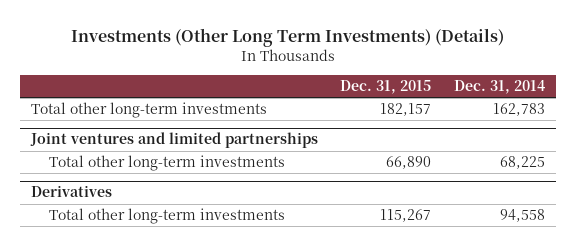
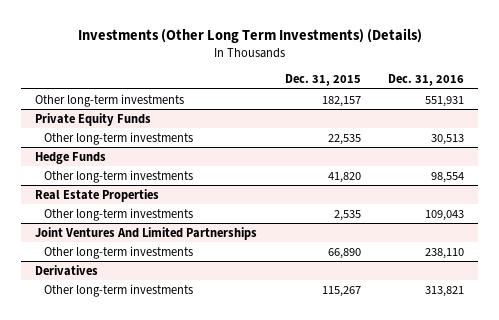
- | Dec. 31, 2015 | Dec. 31, 2014
+ | Dec. 31, 2015 | Dec. 31, 2016
- Total other long-term investments | 182,157 | 162,783
- Joint ventures and limited partnerships
- Total other long-term investments | 66,890 | 68,225
+ Other long-term investments | 182,157 | 551,931
+ Private Equity Funds
+ Other long-term investments | 22,535 | 30,513
+ Hedge Funds
+ Other long-term investments | 41,820 | 98,554
+ Real Estate Properties
+ Other long-term investments | 2,535 | 109,043
+ Joint Ventures And Limited Partnerships
+ Other long-term investments | 66,890 | 238,110
@ Derivatives
- Total other long-term investments | 115,267 | 94,558
+ Other long-term investments | 115,267 | 313,821

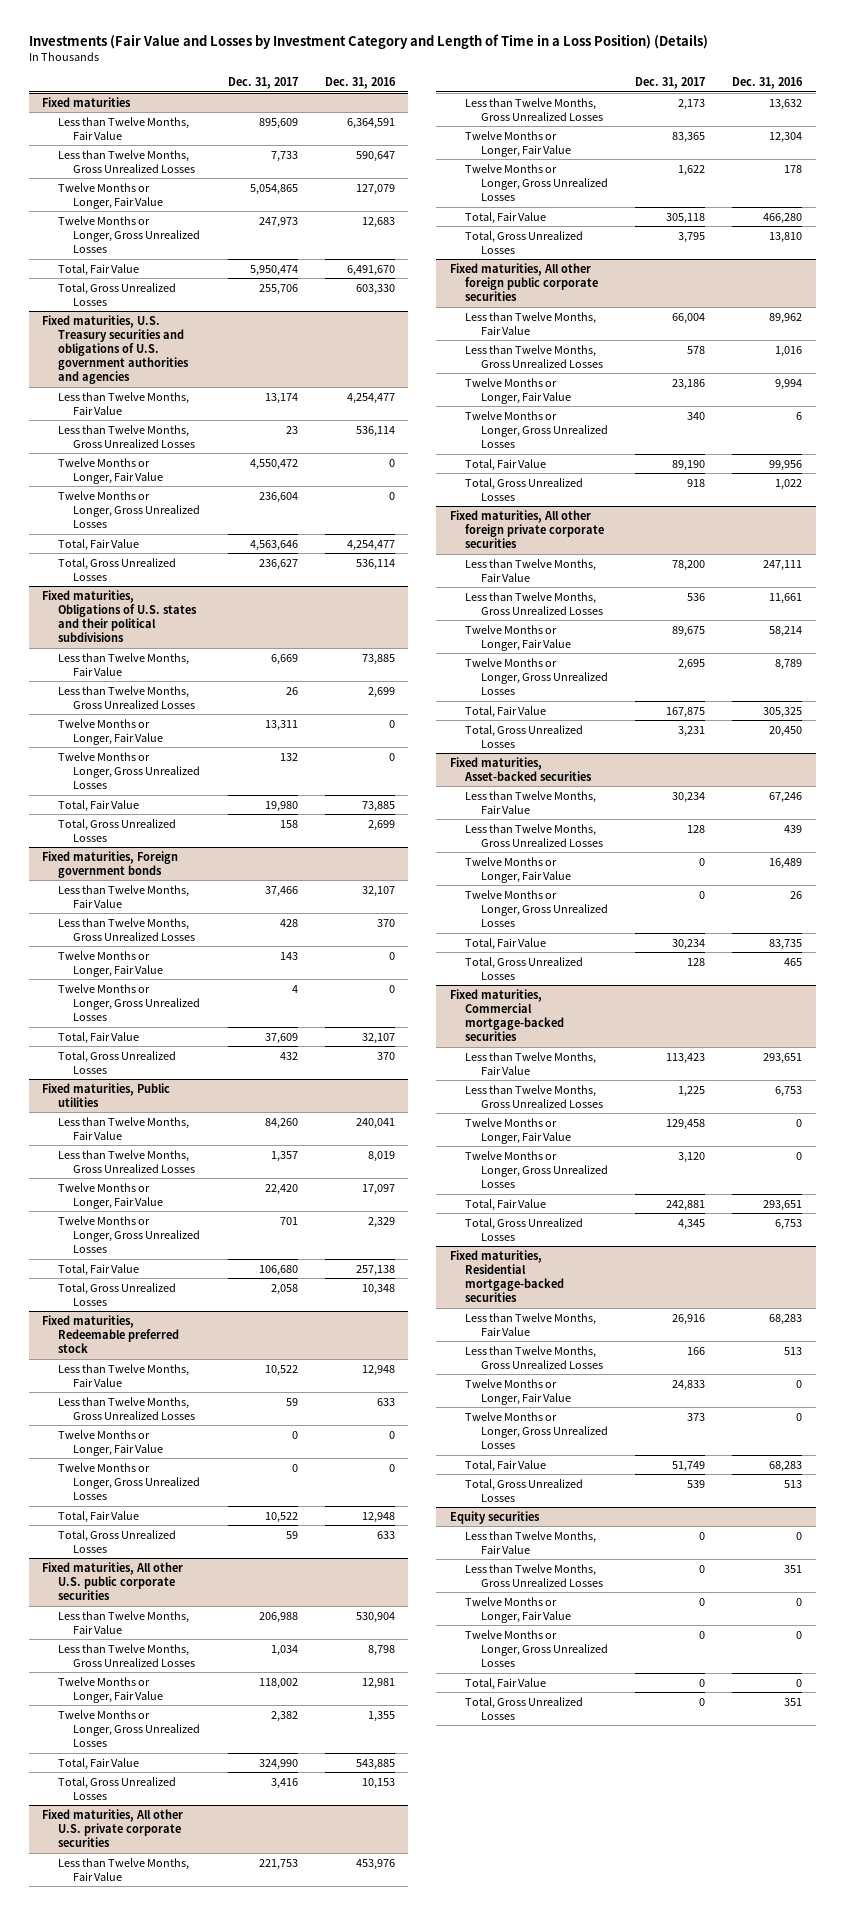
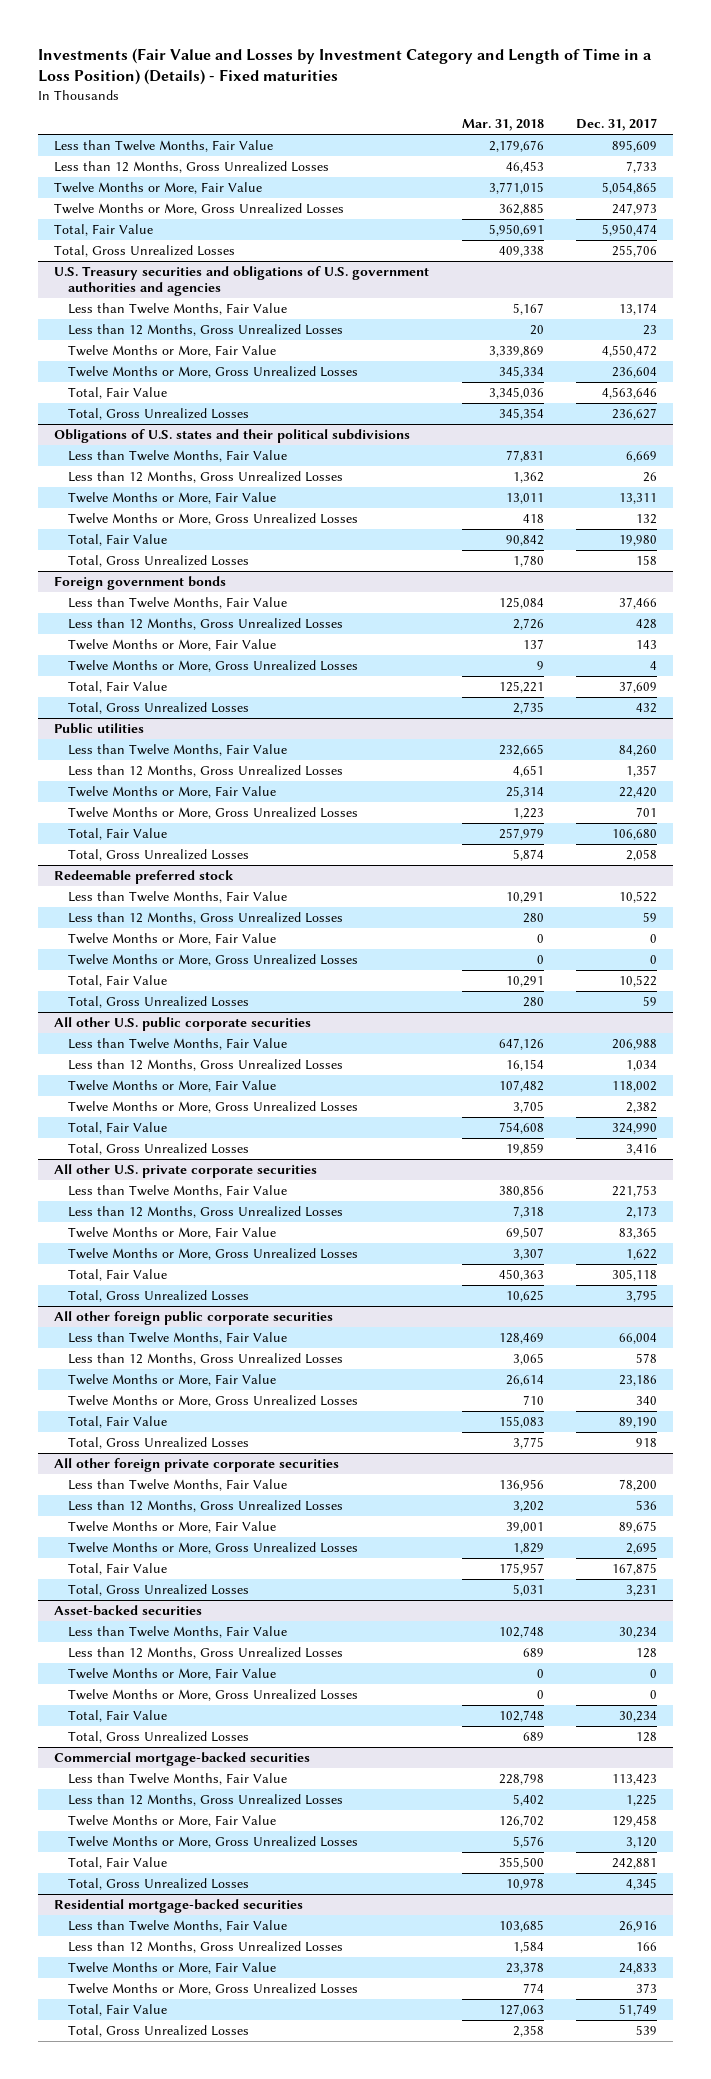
- Investments (Fair Value and Losses by Investment Category and Length of Time in a Loss Position) (Details)
+ Investments (Fair Value and Losses by Investment Category and Length of Time in a Loss Position) (Details) - Fixed maturities
- | Dec. 31, 2017 | Dec. 31, 2016
+ | Mar. 31, 2018 | Dec. 31, 2017
- Fixed maturities
- Less than Twelve Months, Gross Unrealized Losses | 7,733 | 590,647
- Twelve Months or Longer, Fair Value | 5,054,865 | 127,079
- Twelve Months or Longer, Gross Unrealized Losses | 247,973 | 12,683
+ Less than 12 Months, Gross Unrealized Losses | 46,453 | 7,733
+ Twelve Months or More, Fair Value | 3,771,015 | 5,054,865
+ Twelve Months or More, Gross Unrealized Losses | 362,885 | 247,973
- Fixed maturities, U.S. Treasury securities and obligations of U.S. government authorities and agencies
+ U.S. Treasury securities and obligations of U.S. government authorities and agencies
- Less than Twelve Months, Gross Unrealized Losses | 23 | 536,114
- Twelve Months or Longer, Fair Value | 4,550,472 | 0
- Twelve Months or Longer, Gross Unrealized Losses | 236,604 | 0
+ Less than 12 Months, Gross Unrealized Losses | 20 | 23
+ Twelve Months or More, Fair Value | 3,339,869 | 4,550,472
+ Twelve Months or More, Gross Unrealized Losses | 345,334 | 236,604
- Fixed maturities, Obligations of U.S. states and their political subdivisions
+ Obligations of U.S. states and their political subdivisions
- Less than Twelve Months, Gross Unrealized Losses | 26 | 2,699
- Twelve Months or Longer, Fair Value | 13,311 | 0
- Twelve Months or Longer, Gross Unrealized Losses | 132 | 0
+ Less than 12 Months, Gross Unrealized Losses | 1,362 | 26
+ Twelve Months or More, Fair Value | 13,011 | 13,311
+ Twelve Months or More, Gross Unrealized Losses | 418 | 132
- Fixed maturities, Foreign government bonds
+ Foreign government bonds
- Less than Twelve Months, Gross Unrealized Losses | 428 | 370
- Twelve Months or Longer, Fair Value | 143 | 0
- Twelve Months or Longer, Gross Unrealized Losses | 4 | 0
+ Less than 12 Months, Gross Unrealized Losses | 2,726 | 428
+ Twelve Months or More, Fair Value | 137 | 143
+ Twelve Months or More, Gross Unrealized Losses | 9 | 4
- Fixed maturities, Public utilities
+ Public utilities
- Less than Twelve Months, Gross Unrealized Losses | 1,357 | 8,019
- Twelve Months or Longer, Fair Value | 22,420 | 17,097
- Twelve Months or Longer, Gross Unrealized Losses | 701 | 2,329
+ Less than 12 Months, Gross Unrealized Losses | 4,651 | 1,357
+ Twelve Months or More, Fair Value | 25,314 | 22,420
+ Twelve Months or More, Gross Unrealized Losses | 1,223 | 701
- Fixed maturities, Redeemable preferred stock
+ Redeemable preferred stock
- Less than Twelve Months, Gross Unrealized Losses | 59 | 633
- Twelve Months or Longer, Fair Value | 0 | 0
- Twelve Months or Longer, Gross Unrealized Losses | 0 | 0
+ Less than 12 Months, Gross Unrealized Losses | 280 | 59
+ Twelve Months or More, Fair Value | 0 | 0
+ Twelve Months or More, Gross Unrealized Losses | 0 | 0
- Fixed maturities, All other U.S. public corporate securities
+ All other U.S. public corporate securities
- Less than Twelve Months, Gross Unrealized Losses | 1,034 | 8,798
- Twelve Months or Longer, Fair Value | 118,002 | 12,981
- Twelve Months or Longer, Gross Unrealized Losses | 2,382 | 1,355
+ Less than 12 Months, Gross Unrealized Losses | 16,154 | 1,034
+ Twelve Months or More, Fair Value | 107,482 | 118,002
+ Twelve Months or More, Gross Unrealized Losses | 3,705 | 2,382
- Fixed maturities, All other U.S. private corporate securities
+ All other U.S. private corporate securities
- Less than Twelve Months, Gross Unrealized Losses | 2,173 | 13,632
- Twelve Months or Longer, Fair Value | 83,365 | 12,304
- Twelve Months or Longer, Gross Unrealized Losses | 1,622 | 178
+ Less than 12 Months, Gross Unrealized Losses | 7,318 | 2,173
+ Twelve Months or More, Fair Value | 69,507 | 83,365
+ Twelve Months or More, Gross Unrealized Losses | 3,307 | 1,622
- Fixed maturities, All other foreign public corporate securities
+ All other foreign public corporate securities
- Less than Twelve Months, Gross Unrealized Losses | 578 | 1,016
- Twelve Months or Longer, Fair Value | 23,186 | 9,994
- Twelve Months or Longer, Gross Unrealized Losses | 340 | 6
+ Less than 12 Months, Gross Unrealized Losses | 3,065 | 578
+ Twelve Months or More, Fair Value | 26,614 | 23,186
+ Twelve Months or More, Gross Unrealized Losses | 710 | 340
- Fixed maturities, All other foreign private corporate securities
+ All other foreign private corporate securities
- Less than Twelve Months, Gross Unrealized Losses | 536 | 11,661
- Twelve Months or Longer, Fair Value | 89,675 | 58,214
- Twelve Months or Longer, Gross Unrealized Losses | 2,695 | 8,789
+ Less than 12 Months, Gross Unrealized Losses | 3,202 | 536
+ Twelve Months or More, Fair Value | 39,001 | 89,675
+ Twelve Months or More, Gross Unrealized Losses | 1,829 | 2,695
- Fixed maturities, Asset-backed securities
+ Asset-backed securities
- Less than Twelve Months, Gross Unrealized Losses | 128 | 439
- Twelve Months or Longer, Fair Value | 0 | 16,489
- Twelve Months or Longer, Gross Unrealized Losses | 0 | 26
+ Less than 12 Months, Gross Unrealized Losses | 689 | 128
+ Twelve Months or More, Fair Value | 0 | 0
+ Twelve Months or More, Gross Unrealized Losses | 0 | 0
- Fixed maturities, Commercial mortgage-backed securities
+ Commercial mortgage-backed securities
- Less than Twelve Months, Gross Unrealized Losses | 1,225 | 6,753
- Twelve Months or Longer, Fair Value | 129,458 | 0
- Twelve Months or Longer, Gross Unrealized Losses | 3,120 | 0
+ Less than 12 Months, Gross Unrealized Losses | 5,402 | 1,225
+ Twelve Months or More, Fair Value | 126,702 | 129,458
+ Twelve Months or More, Gross Unrealized Losses | 5,576 | 3,120
- Fixed maturities, Residential mortgage-backed securities
+ Residential mortgage-backed securities
- Less than Twelve Months, Gross Unrealized Losses | 166 | 513
- Twelve Months or Longer, Fair Value | 24,833 | 0
- Twelve Months or Longer, Gross Unrealized Losses | 373 | 0
+ Less than 12 Months, Gross Unrealized Losses | 1,584 | 166
+ Twelve Months or More, Fair Value | 23,378 | 24,833
+ Twelve Months or More, Gross Unrealized Losses | 774 | 373
- Equity securities
- Less than Twelve Months, Fair Value | 0 | 0
- Less than Twelve Months, Gross Unrealized Losses | 0 | 351
- Twelve Months or Longer, Fair Value | 0 | 0
- Twelve Months or Longer, Gross Unrealized Losses | 0 | 0
- Total, Fair Value | 0 | 0
- Total, Gross Unrealized Losses | 0 | 351

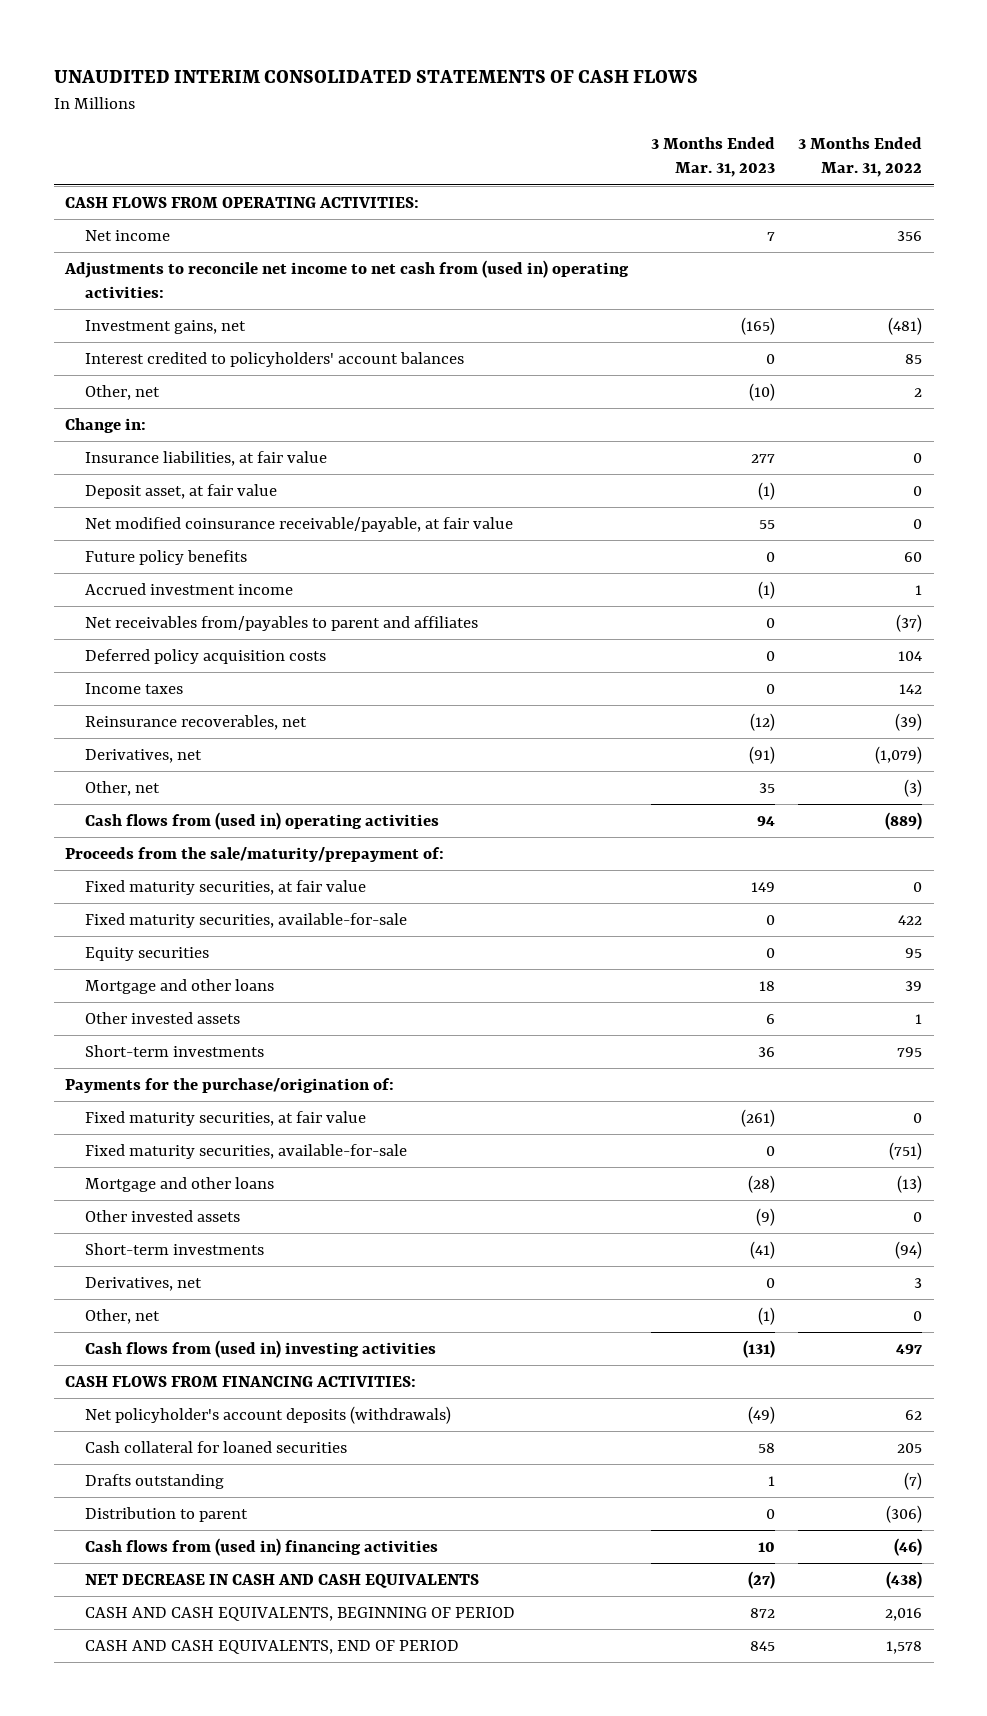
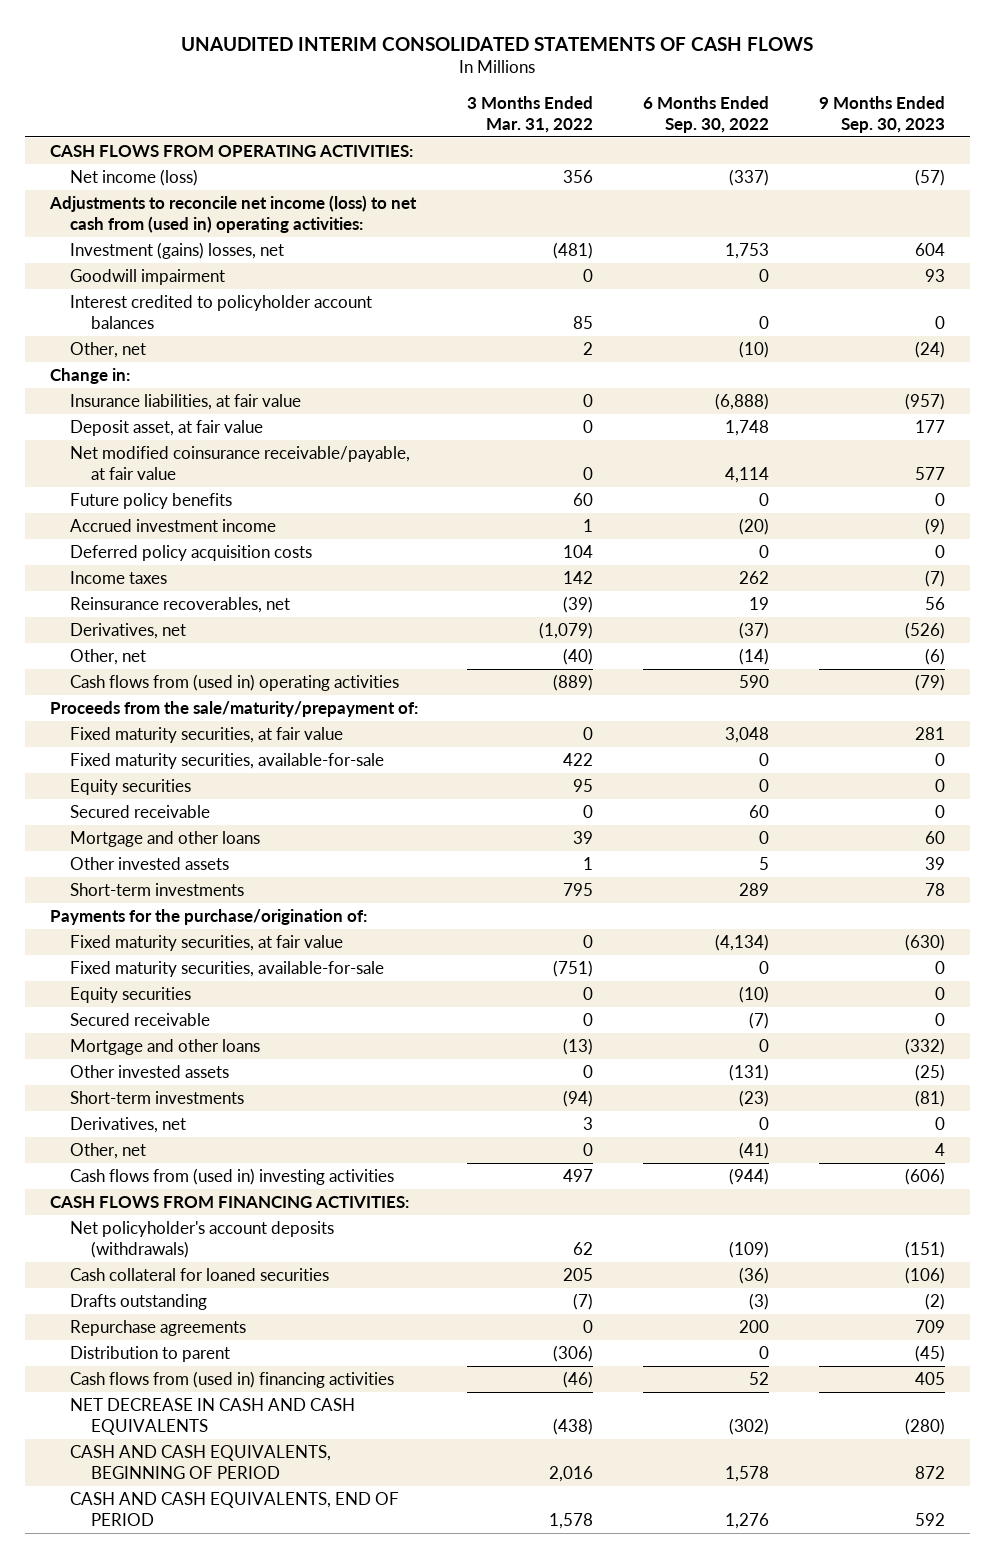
- | 3 Months Ended Mar. 31, 2023 | 3 Months Ended Mar. 31, 2022
+ | 3 Months Ended Mar. 31, 2022 | 6 Months Ended Sep. 30, 2022 | 9 Months Ended Sep. 30, 2023
- Net income | 7 | 356
- Adjustments to reconcile net income to net cash from (used in) operating activities:
- Investment gains, net | (165) | (481)
- Interest credited to policyholders' account balances | 0 | 85
+ Net income (loss) | 356 | (337) | (57)
+ Adjustments to reconcile net income (loss) to net cash from (used in) operating activities:
+ Investment (gains) losses, net | (481) | 1,753 | 604
+ Goodwill impairment | 0 | 0 | 93
+ Interest credited to policyholder account balances | 85 | 0 | 0
- Net receivables from/payables to parent and affiliates | 0 | (37)
- Other, net | 35 | (3)
+ Other, net | (40) | (14) | (6)
+ Secured receivable | 0 | 60 | 0
+ Equity securities | 0 | (10) | 0
+ Secured receivable | 0 | (7) | 0
+ Repurchase agreements | 0 | 200 | 709

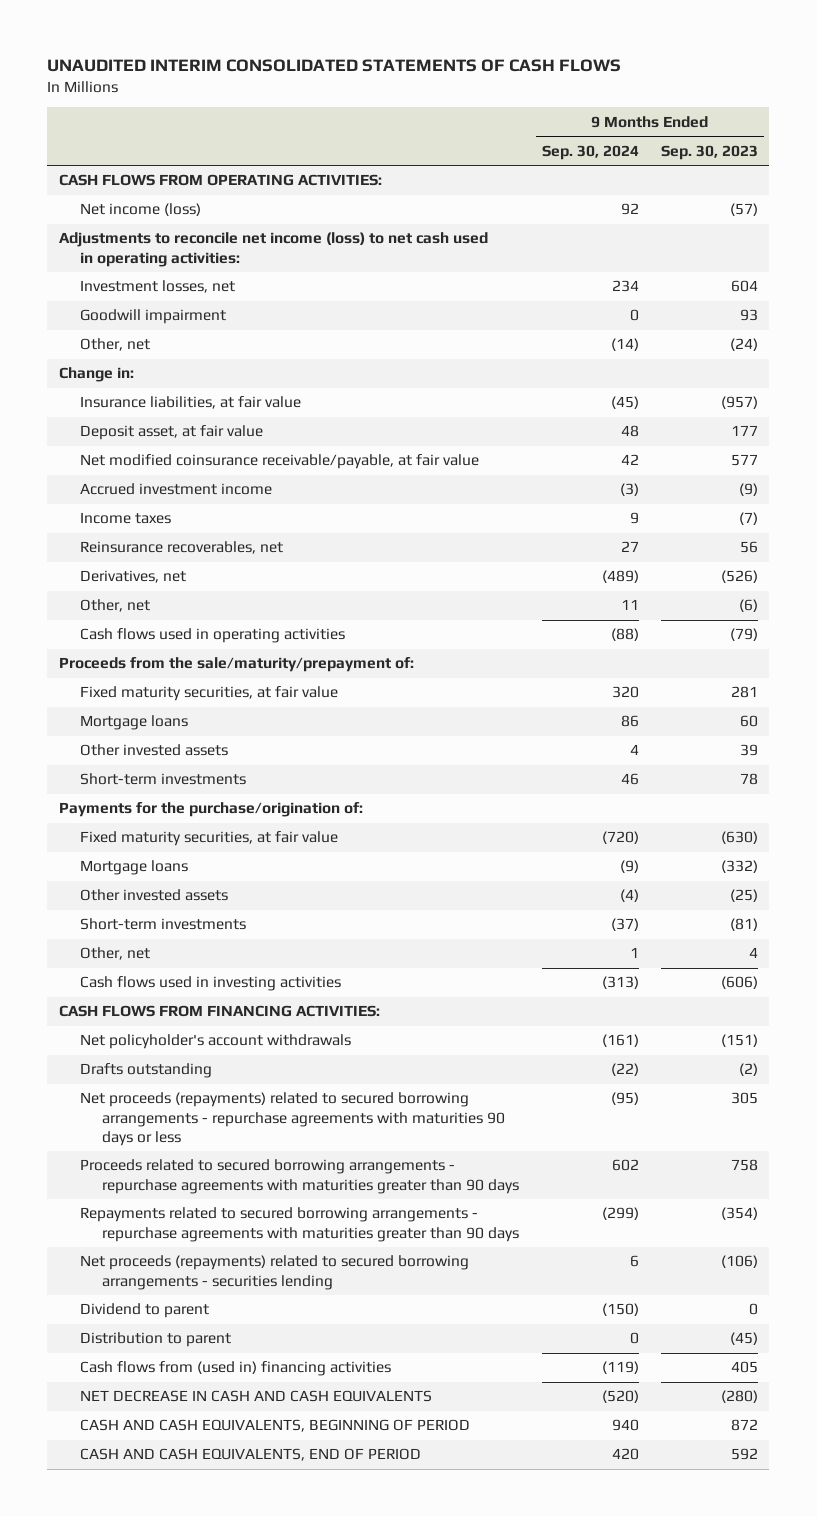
- | 3 Months Ended Mar. 31, 2022 | 6 Months Ended Sep. 30, 2022 | 9 Months Ended Sep. 30, 2023
+ | 9 Months Ended Sep. 30, 2024 | 9 Months Ended Sep. 30, 2023
- Adjustments to reconcile net income (loss) to net cash from (used in) operating activities:
- Investment (gains) losses, net | (481) | 1,753 | 604
+ Adjustments to reconcile net income (loss) to net cash used in operating activities:
+ Investment losses, net | 234 | 604
- Interest credited to policyholder account balances | 85 | 0 | 0
- Future policy benefits | 60 | 0 | 0
- Deferred policy acquisition costs | 104 | 0 | 0
- Cash flows from (used in) operating activities | (889) | 590 | (79)
+ Cash flows used in operating activities | (88) | (79)
- Fixed maturity securities, available-for-sale | 422 | 0 | 0
- Equity securities | 95 | 0 | 0
- Secured receivable | 0 | 60 | 0
- Mortgage and other loans | 39 | 0 | 60
+ Mortgage loans | 86 | 60
- Fixed maturity securities, available-for-sale | (751) | 0 | 0
- Equity securities | 0 | (10) | 0
- Secured receivable | 0 | (7) | 0
- Mortgage and other loans | (13) | 0 | (332)
+ Mortgage loans | (9) | (332)
- Derivatives, net | 3 | 0 | 0
- Cash flows from (used in) investing activities | 497 | (944) | (606)
+ Cash flows used in investing activities | (313) | (606)
- Net policyholder's account deposits (withdrawals) | 62 | (109) | (151)
- Cash collateral for loaned securities | 205 | (36) | (106)
+ Net policyholder's account withdrawals | (161) | (151)
- Repurchase agreements | 0 | 200 | 709
+ Net proceeds (repayments) related to secured borrowing arrangements - repurchase agreements with maturities 90 days or less | (95) | 305
+ Proceeds related to secured borrowing arrangements - repurchase agreements with maturities greater than 90 days | 602 | 758
+ Repayments related to secured borrowing arrangements - repurchase agreements with maturities greater than 90 days | (299) | (354)
+ Net proceeds (repayments) related to secured borrowing arrangements - securities lending | 6 | (106)
+ Dividend to parent | (150) | 0

